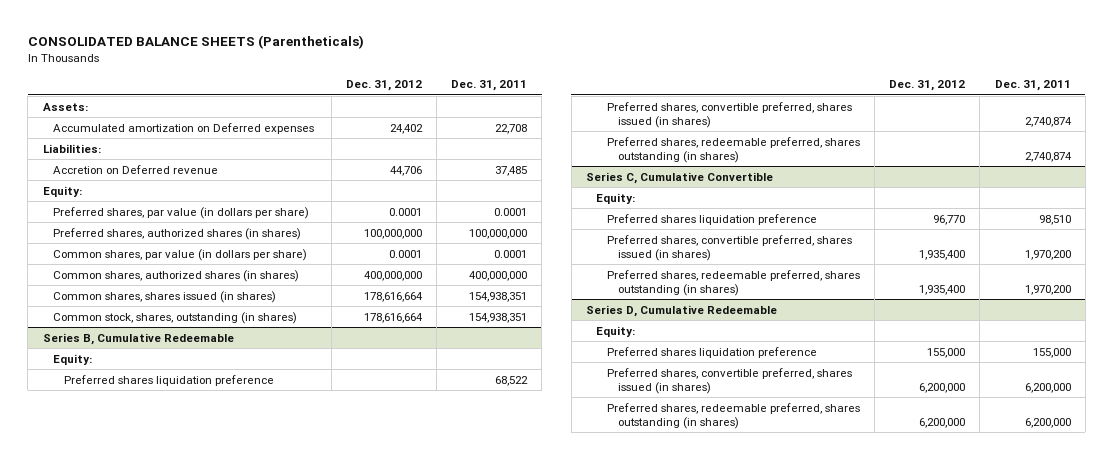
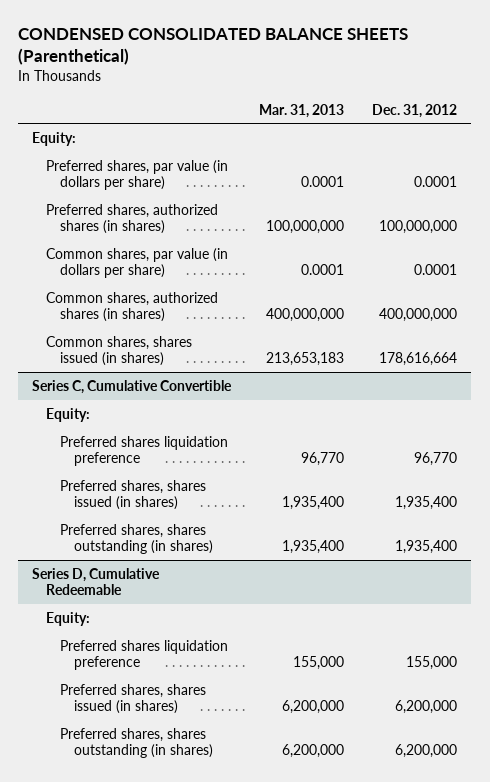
- CONSOLIDATED BALANCE SHEETS (Parentheticals)
+ CONDENSED CONSOLIDATED BALANCE SHEETS (Parenthetical)
- | Dec. 31, 2012 | Dec. 31, 2011
+ | Mar. 31, 2013 | Dec. 31, 2012
- Assets:
- Accumulated amortization on Deferred expenses | 24,402 | 22,708
- Liabilities:
- Accretion on Deferred revenue | 44,706 | 37,485
- Common stock, shares, outstanding (in shares) | 178,616,664 | 154,938,351
- Series B, Cumulative Redeemable
- Equity:
- Preferred shares liquidation preference | | 68,522
- Preferred shares, convertible preferred, shares issued (in shares) | | 2,740,874
- Preferred shares, redeemable preferred, shares outstanding (in shares) | | 2,740,874
@ Series C, Cumulative Convertible
- Preferred shares, convertible preferred, shares issued (in shares) | 1,935,400 | 1,970,200
- Preferred shares, redeemable preferred, shares outstanding (in shares) | 1,935,400 | 1,970,200
+ Preferred shares, shares issued (in shares) | 1,935,400 | 1,935,400
+ Preferred shares, shares outstanding (in shares) | 1,935,400 | 1,935,400
@ Series D, Cumulative Redeemable
- Preferred shares, convertible preferred, shares issued (in shares) | 6,200,000 | 6,200,000
- Preferred shares, redeemable preferred, shares outstanding (in shares) | 6,200,000 | 6,200,000
+ Preferred shares, shares issued (in shares) | 6,200,000 | 6,200,000
+ Preferred shares, shares outstanding (in shares) | 6,200,000 | 6,200,000

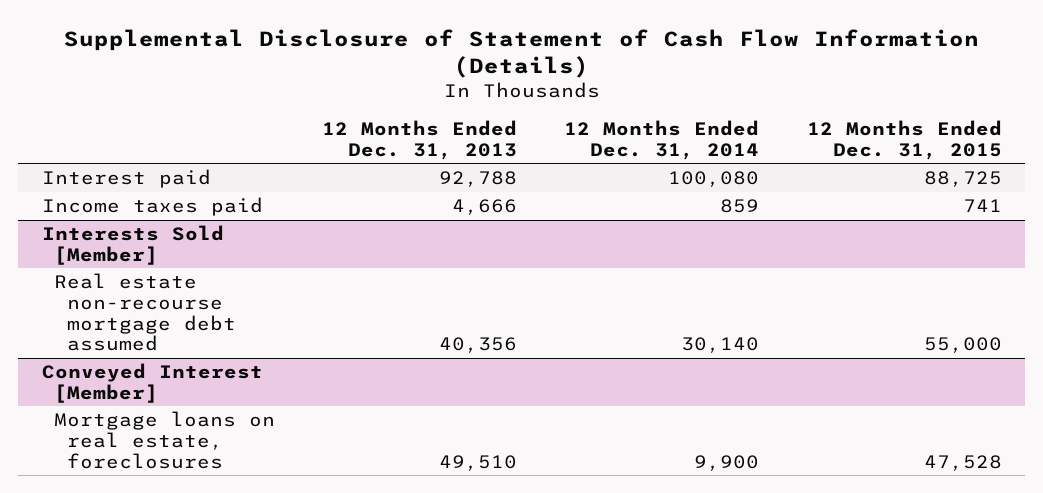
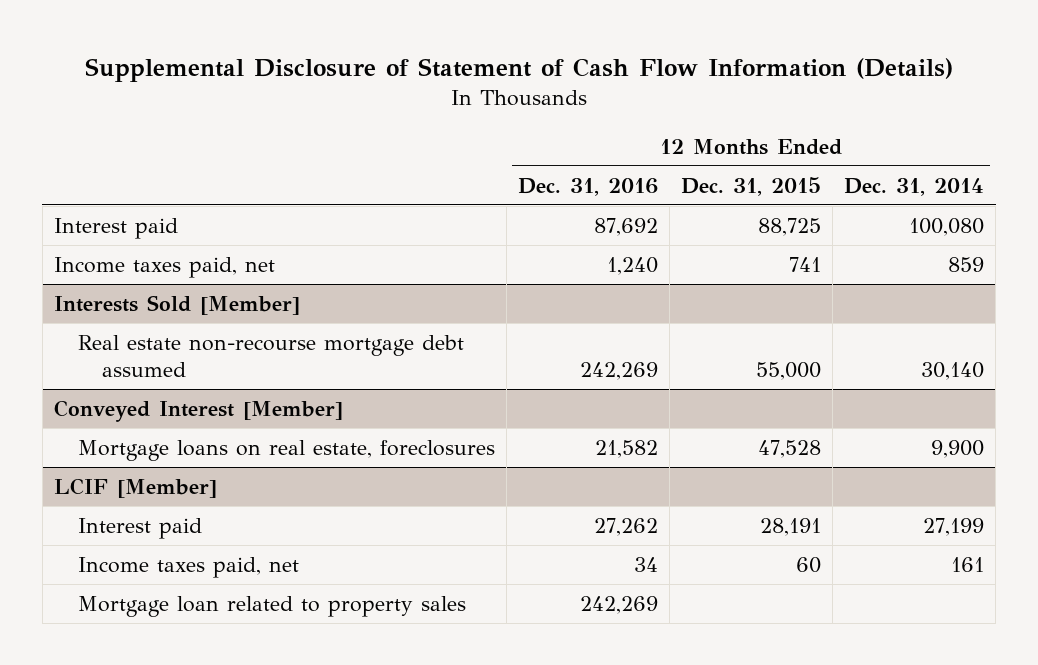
- | 12 Months Ended Dec. 31, 2013 | 12 Months Ended Dec. 31, 2014 | 12 Months Ended Dec. 31, 2015
+ | 12 Months Ended Dec. 31, 2016 | 12 Months Ended Dec. 31, 2015 | 12 Months Ended Dec. 31, 2014
- Income taxes paid | 4,666 | 859 | 741
+ Income taxes paid, net | 1,240 | 741 | 859
+ LCIF [Member]
+ Interest paid | 27,262 | 28,191 | 27,199
+ Income taxes paid, net | 34 | 60 | 161
+ Mortgage loan related to property sales | 242,269 | |

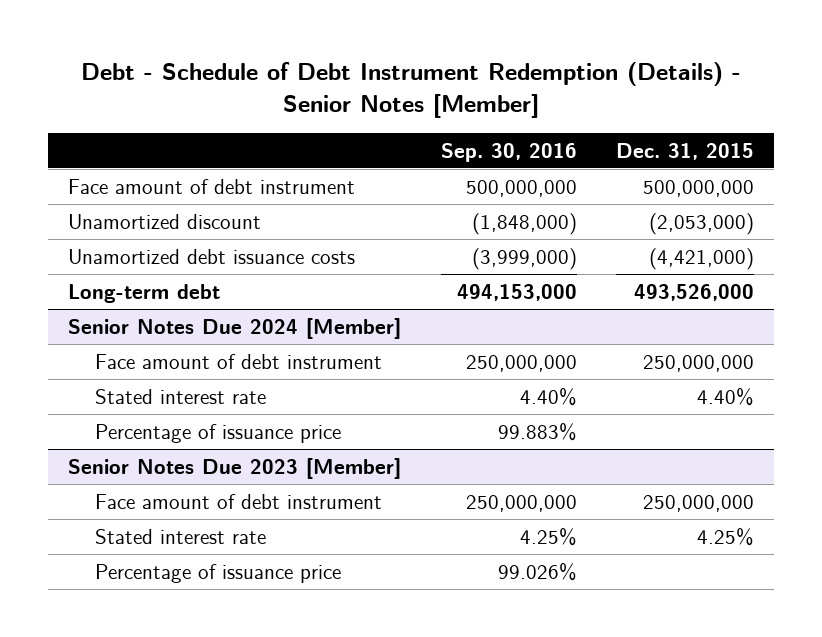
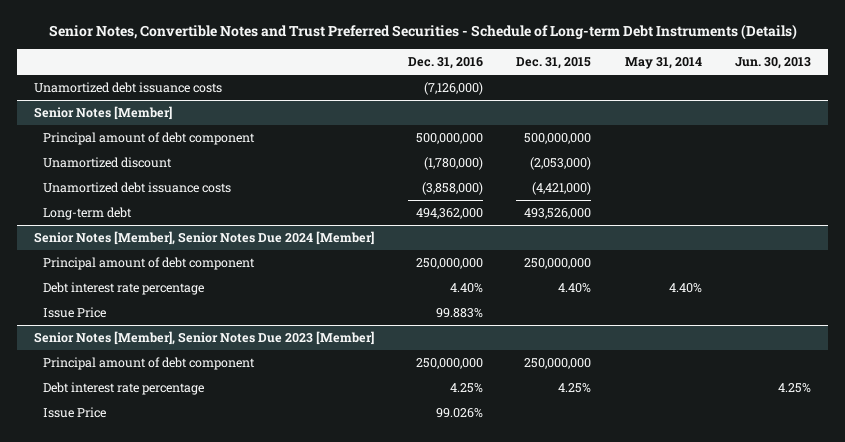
- Debt - Schedule of Debt Instrument Redemption (Details) - Senior Notes [Member]
+ Senior Notes, Convertible Notes and Trust Preferred Securities - Schedule of Long-term Debt Instruments (Details)
- | Sep. 30, 2016 | Dec. 31, 2015
+ | Dec. 31, 2016 | Dec. 31, 2015 | May 31, 2014 | Jun. 30, 2013
- Face amount of debt instrument | 500,000,000 | 500,000,000
+ Unamortized debt issuance costs | (7,126,000) | | |
+ Senior Notes [Member]
+ Principal amount of debt component | 500,000,000 | 500,000,000 | |
- Senior Notes Due 2024 [Member]
- Face amount of debt instrument | 250,000,000 | 250,000,000
- Stated interest rate | 4.40% | 4.40%
- Percentage of issuance price | 99.883% |
- Senior Notes Due 2023 [Member]
- Face amount of debt instrument | 250,000,000 | 250,000,000
- Stated interest rate | 4.25% | 4.25%
- Percentage of issuance price | 99.026% |
+ Senior Notes [Member], Senior Notes Due 2024 [Member]
+ Principal amount of debt component | 250,000,000 | 250,000,000 | |
+ Debt interest rate percentage | 4.40% | 4.40% | 4.40% |
+ Issue Price | 99.883% | | |
+ Senior Notes [Member], Senior Notes Due 2023 [Member]
+ Principal amount of debt component | 250,000,000 | 250,000,000 | |
+ Debt interest rate percentage | 4.25% | 4.25% | | 4.25%
+ Issue Price | 99.026% | | |

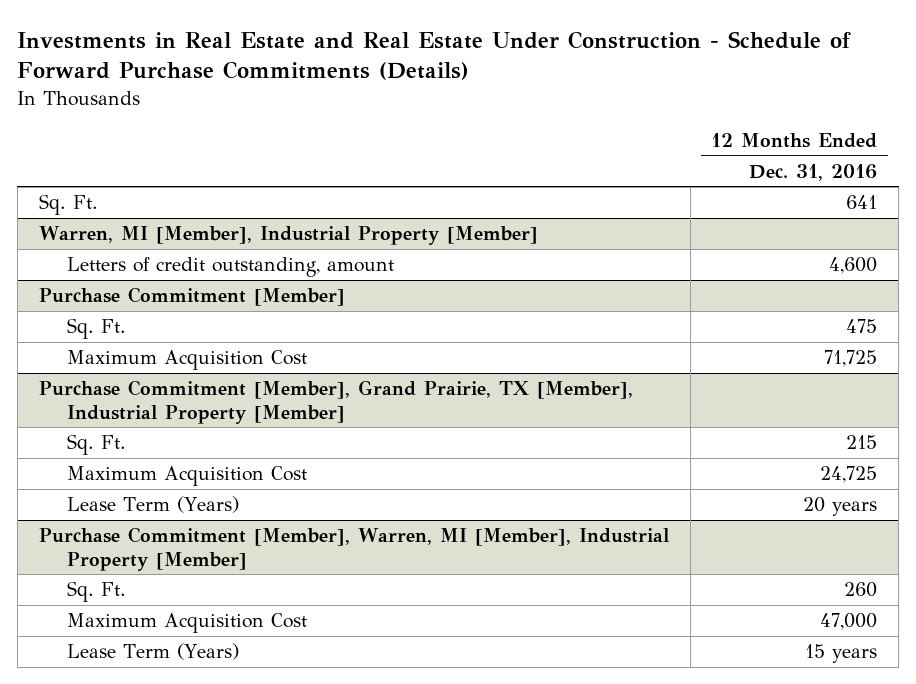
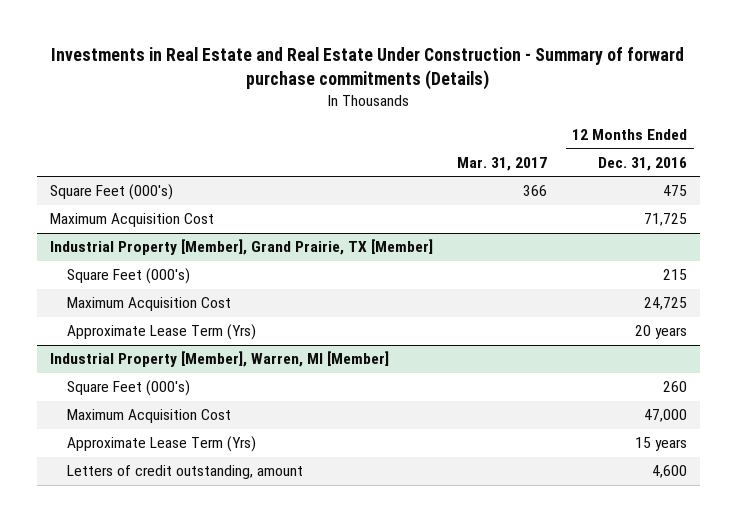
- Investments in Real Estate and Real Estate Under Construction - Schedule of Forward Purchase Commitments (Details)
+ Investments in Real Estate and Real Estate Under Construction - Summary of forward purchase commitments (Details)
- | 12 Months Ended Dec. 31, 2016
+ | Mar. 31, 2017 | 12 Months Ended Dec. 31, 2016
- Sq. Ft. | 641
- Warren, MI [Member], Industrial Property [Member]
- Letters of credit outstanding, amount | 4,600
- Purchase Commitment [Member]
- Sq. Ft. | 475
+ Square Feet (000's) | 366 | 475
- Purchase Commitment [Member], Grand Prairie, TX [Member], Industrial Property [Member]
- Sq. Ft. | 215
+ Industrial Property [Member], Grand Prairie, TX [Member]
+ Square Feet (000's) | | 215
- Lease Term (Years) | 20 years
- Purchase Commitment [Member], Warren, MI [Member], Industrial Property [Member]
- Sq. Ft. | 260
+ Approximate Lease Term (Yrs) | | 20 years
+ Industrial Property [Member], Warren, MI [Member]
+ Square Feet (000's) | | 260
- Lease Term (Years) | 15 years
+ Approximate Lease Term (Yrs) | | 15 years
+ Letters of credit outstanding, amount | | 4,600

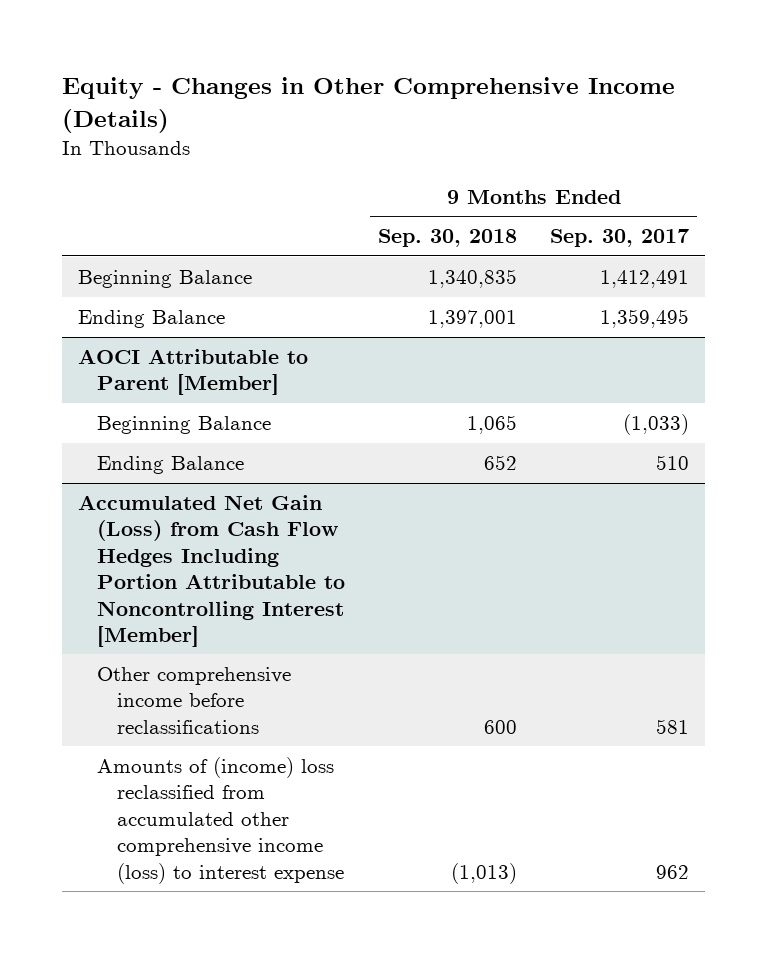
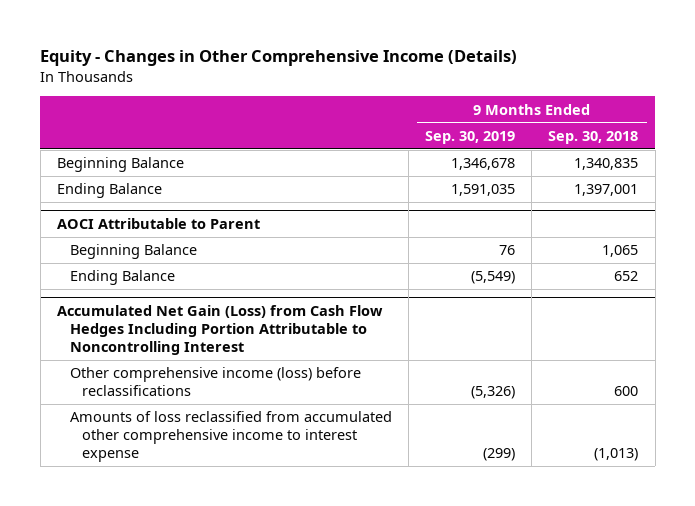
- | 9 Months Ended Sep. 30, 2018 | 9 Months Ended Sep. 30, 2017
+ | 9 Months Ended Sep. 30, 2019 | 9 Months Ended Sep. 30, 2018
- AOCI Attributable to Parent [Member]
+ AOCI Attributable to Parent
- Accumulated Net Gain (Loss) from Cash Flow Hedges Including Portion Attributable to Noncontrolling Interest [Member]
- Other comprehensive income before reclassifications | 600 | 581
- Amounts of (income) loss reclassified from accumulated other comprehensive income (loss) to interest expense | (1,013) | 962
+ Accumulated Net Gain (Loss) from Cash Flow Hedges Including Portion Attributable to Noncontrolling Interest
+ Other comprehensive income (loss) before reclassifications | (5,326) | 600
+ Amounts of loss reclassified from accumulated other comprehensive income to interest expense | (299) | (1,013)

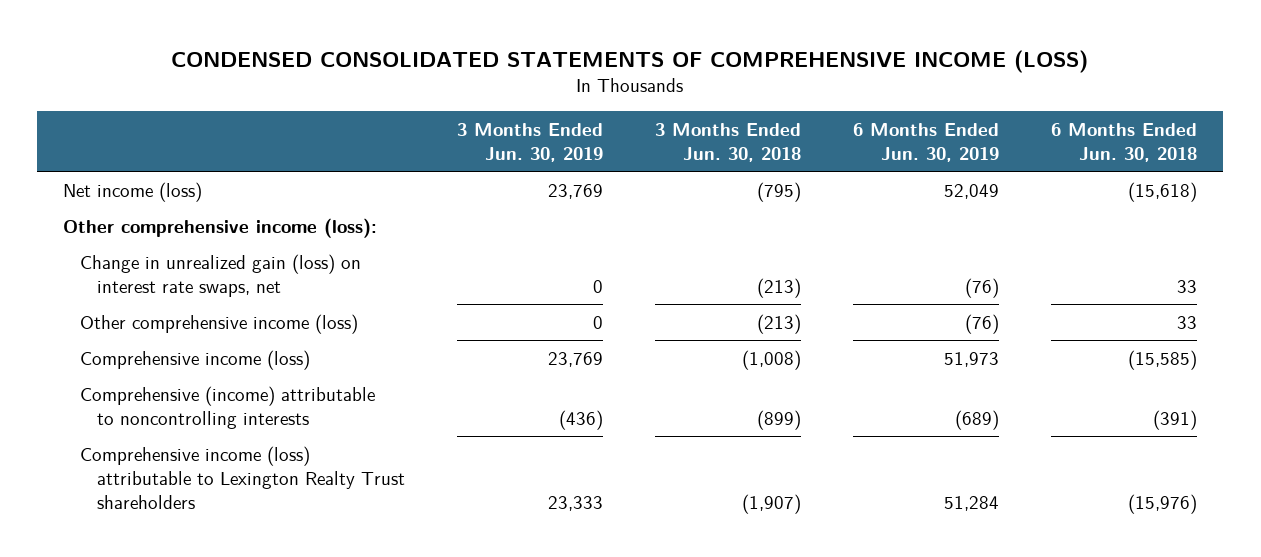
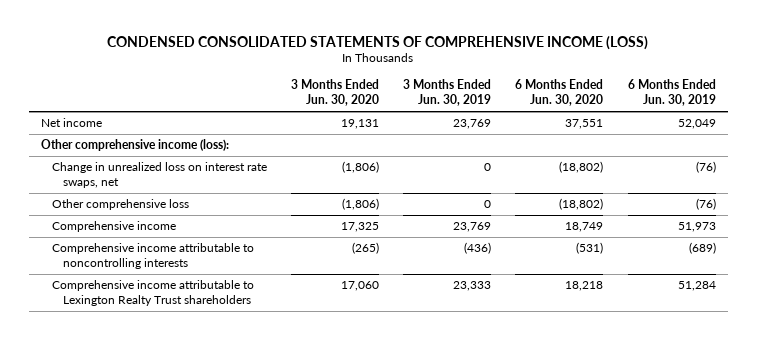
- | 3 Months Ended Jun. 30, 2019 | 3 Months Ended Jun. 30, 2018 | 6 Months Ended Jun. 30, 2019 | 6 Months Ended Jun. 30, 2018
+ | 3 Months Ended Jun. 30, 2020 | 3 Months Ended Jun. 30, 2019 | 6 Months Ended Jun. 30, 2020 | 6 Months Ended Jun. 30, 2019
- Net income (loss) | 23,769 | (795) | 52,049 | (15,618)
+ Net income | 19,131 | 23,769 | 37,551 | 52,049
- Change in unrealized gain (loss) on interest rate swaps, net | 0 | (213) | (76) | 33
- Other comprehensive income (loss) | 0 | (213) | (76) | 33
- Comprehensive income (loss) | 23,769 | (1,008) | 51,973 | (15,585)
- Comprehensive (income) attributable to noncontrolling interests | (436) | (899) | (689) | (391)
- Comprehensive income (loss) attributable to Lexington Realty Trust shareholders | 23,333 | (1,907) | 51,284 | (15,976)
+ Change in unrealized loss on interest rate swaps, net | (1,806) | 0 | (18,802) | (76)
+ Other comprehensive loss | (1,806) | 0 | (18,802) | (76)
+ Comprehensive income | 17,325 | 23,769 | 18,749 | 51,973
+ Comprehensive income attributable to noncontrolling interests | (265) | (436) | (531) | (689)
+ Comprehensive income attributable to Lexington Realty Trust shareholders | 17,060 | 23,333 | 18,218 | 51,284

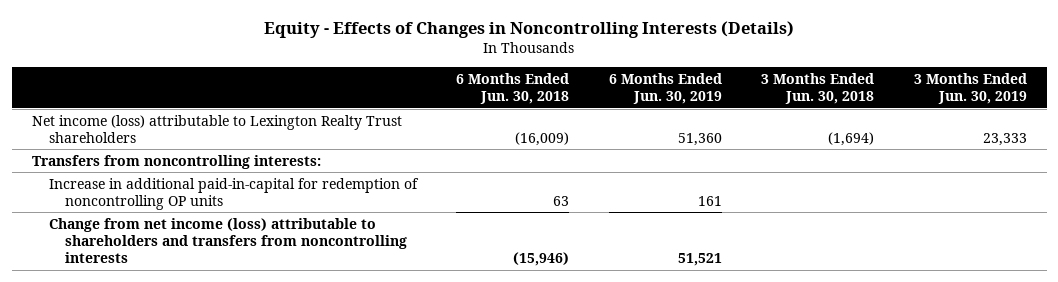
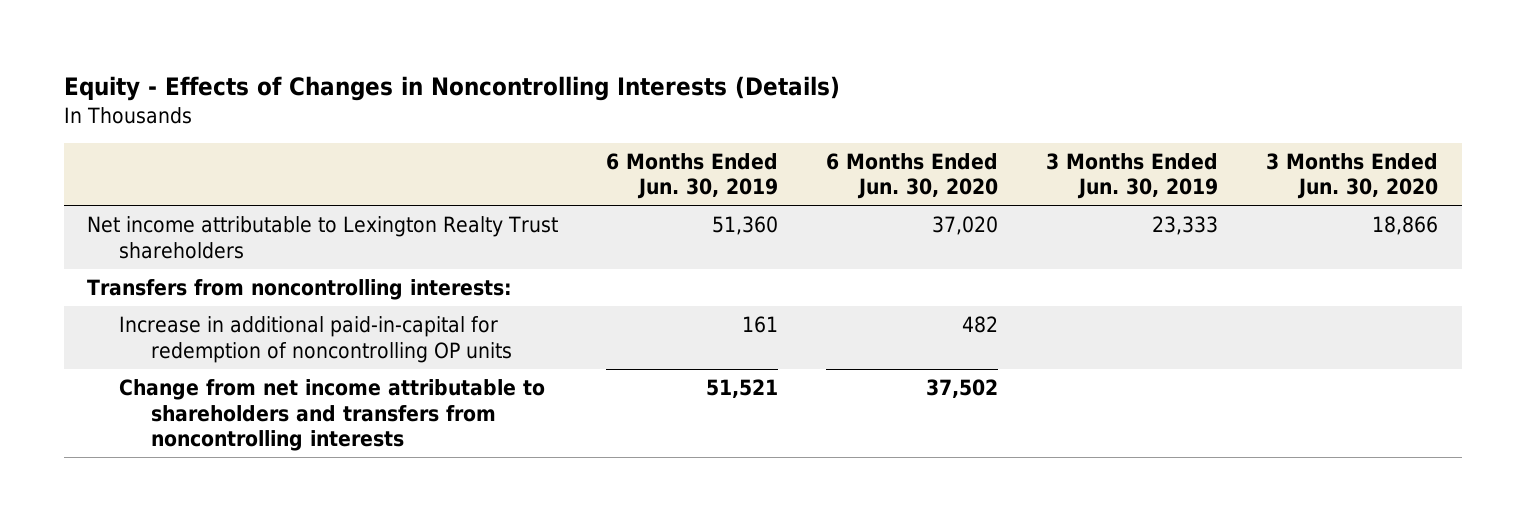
- | 6 Months Ended Jun. 30, 2018 | 6 Months Ended Jun. 30, 2019 | 3 Months Ended Jun. 30, 2018 | 3 Months Ended Jun. 30, 2019
+ | 6 Months Ended Jun. 30, 2019 | 6 Months Ended Jun. 30, 2020 | 3 Months Ended Jun. 30, 2019 | 3 Months Ended Jun. 30, 2020
- Net income (loss) attributable to Lexington Realty Trust shareholders | (16,009) | 51,360 | (1,694) | 23,333
+ Net income attributable to Lexington Realty Trust shareholders | 51,360 | 37,020 | 23,333 | 18,866
- Change from net income (loss) attributable to shareholders and transfers from noncontrolling interests | (15,946) | 51,521 | |
+ Change from net income attributable to shareholders and transfers from noncontrolling interests | 51,521 | 37,502 | |

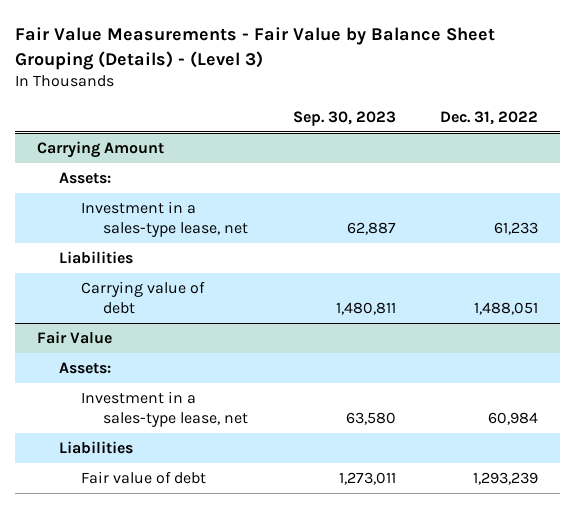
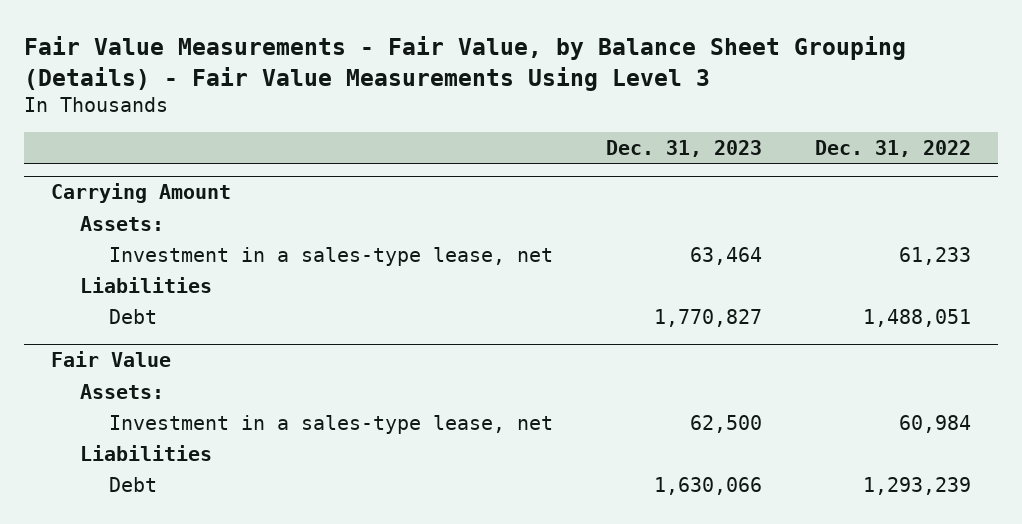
- Fair Value Measurements - Fair Value by Balance Sheet Grouping (Details) - (Level 3)
+ Fair Value Measurements - Fair Value, by Balance Sheet Grouping (Details) - Fair Value Measurements Using Level 3
- | Sep. 30, 2023 | Dec. 31, 2022
+ | Dec. 31, 2023 | Dec. 31, 2022
@ Carrying Amount
- Carrying value of debt | 1,480,811 | 1,488,051
+ Debt | 1,770,827 | 1,488,051
@ Fair Value
- Fair value of debt | 1,273,011 | 1,293,239
+ Debt | 1,630,066 | 1,293,239

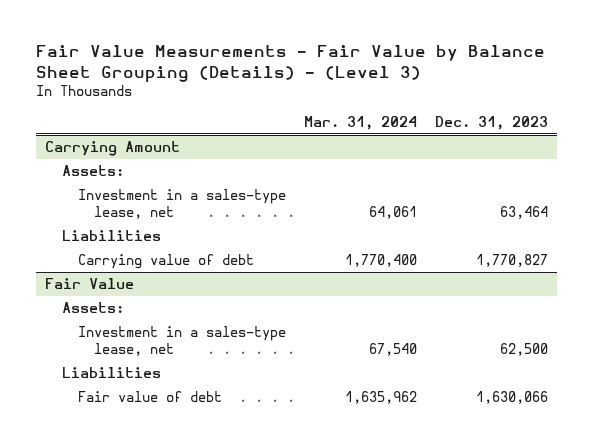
- Fair Value Measurements - Fair Value, by Balance Sheet Grouping (Details) - Fair Value Measurements Using Level 3
+ Fair Value Measurements - Fair Value by Balance Sheet Grouping (Details) - (Level 3)
- | Dec. 31, 2023 | Dec. 31, 2022
+ | Mar. 31, 2024 | Dec. 31, 2023
@ Carrying Amount
- Debt | 1,770,827 | 1,488,051
+ Carrying value of debt | 1,770,400 | 1,770,827
@ Fair Value
- Debt | 1,630,066 | 1,293,239
+ Fair value of debt | 1,635,962 | 1,630,066

